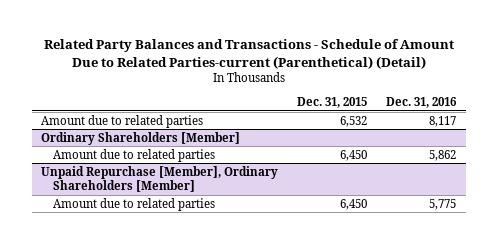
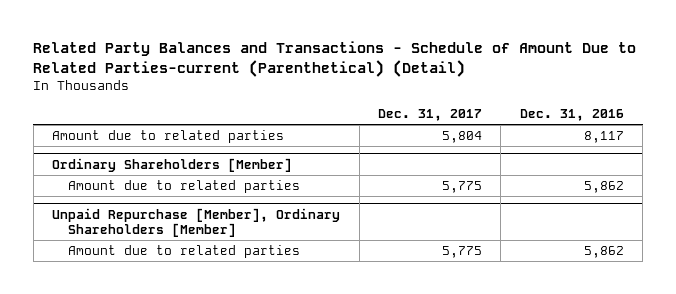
- | Dec. 31, 2015 | Dec. 31, 2016
+ | Dec. 31, 2017 | Dec. 31, 2016
@ Unpaid Repurchase [Member], Ordinary Shareholders [Member]
- Amount due to related parties | 6,450 | 5,775
+ Amount due to related parties | 5,775 | 5,862

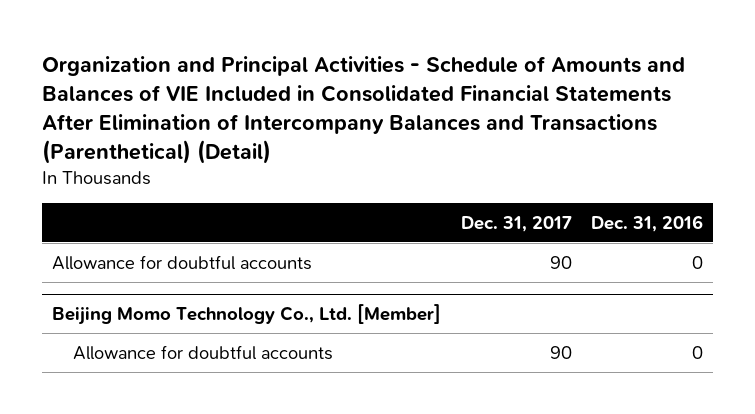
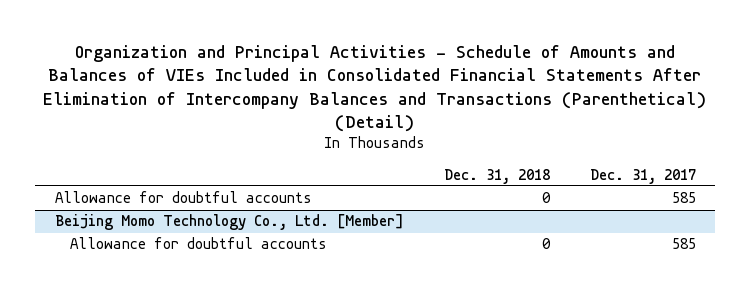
- Organization and Principal Activities - Schedule of Amounts and Balances of VIE Included in Consolidated Financial Statements After Elimination of Intercompany Balances and Transactions (Parenthetical) (Detail)
+ Organization and Principal Activities - Schedule of Amounts and Balances of VIEs Included in Consolidated Financial Statements After Elimination of Intercompany Balances and Transactions (Parenthetical) (Detail)
- | Dec. 31, 2017 | Dec. 31, 2016
+ | Dec. 31, 2018 | Dec. 31, 2017
- Allowance for doubtful accounts | 90 | 0
+ Allowance for doubtful accounts | 0 | 585
@ Beijing Momo Technology Co., Ltd. [Member]
- Allowance for doubtful accounts | 90 | 0
+ Allowance for doubtful accounts | 0 | 585

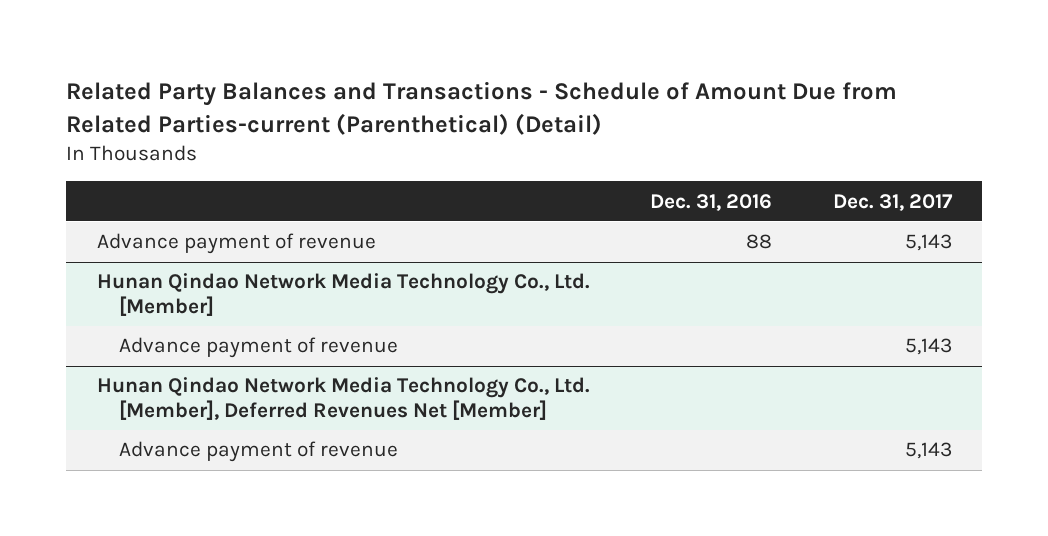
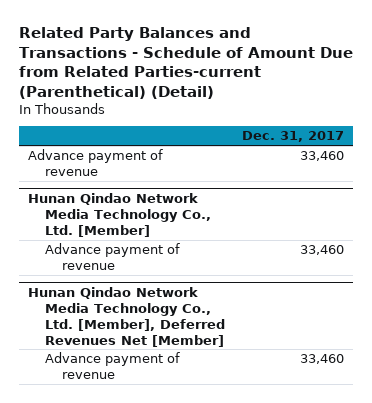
- | Dec. 31, 2016 | Dec. 31, 2017
+ | Dec. 31, 2017
- Advance payment of revenue | 88 | 5,143
+ Advance payment of revenue | 33,460
@ Hunan Qindao Network Media Technology Co., Ltd. [Member]
- Advance payment of revenue | | 5,143
+ Advance payment of revenue | 33,460
@ Hunan Qindao Network Media Technology Co., Ltd. [Member], Deferred Revenues Net [Member]
- Advance payment of revenue | | 5,143
+ Advance payment of revenue | 33,460

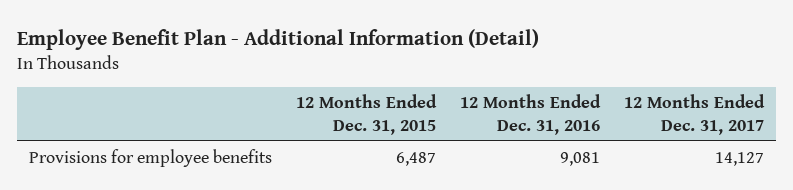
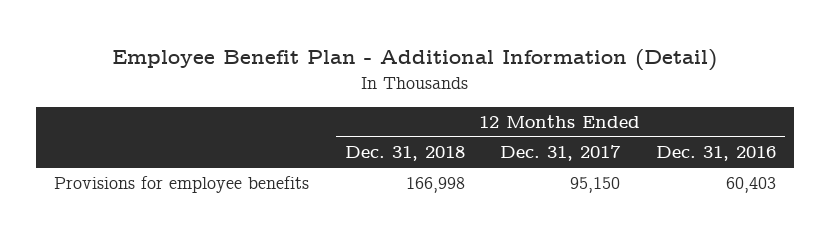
- | 12 Months Ended Dec. 31, 2015 | 12 Months Ended Dec. 31, 2016 | 12 Months Ended Dec. 31, 2017
+ | 12 Months Ended Dec. 31, 2018 | 12 Months Ended Dec. 31, 2017 | 12 Months Ended Dec. 31, 2016
- Provisions for employee benefits | 6,487 | 9,081 | 14,127
+ Provisions for employee benefits | 166,998 | 95,150 | 60,403

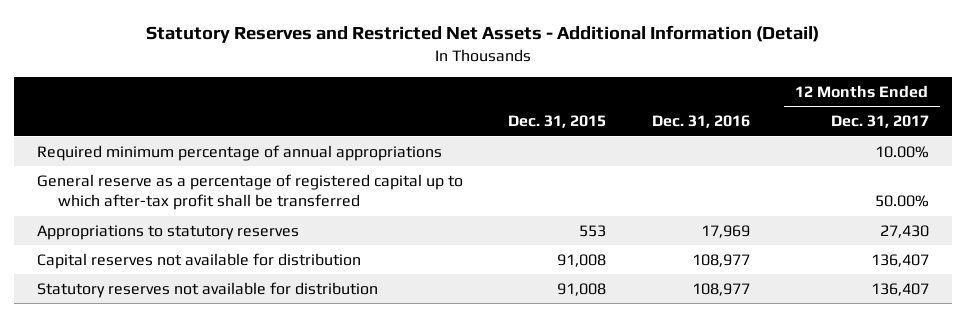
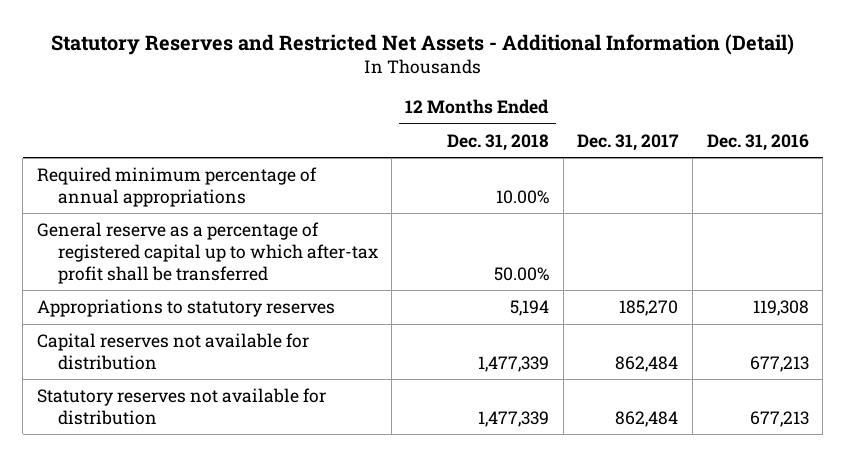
- | Dec. 31, 2015 | Dec. 31, 2016 | 12 Months Ended Dec. 31, 2017
+ | 12 Months Ended Dec. 31, 2018 | Dec. 31, 2017 | Dec. 31, 2016
- Appropriations to statutory reserves | 553 | 17,969 | 27,430
- Capital reserves not available for distribution | 91,008 | 108,977 | 136,407
- Statutory reserves not available for distribution | 91,008 | 108,977 | 136,407
+ Appropriations to statutory reserves | 5,194 | 185,270 | 119,308
+ Capital reserves not available for distribution | 1,477,339 | 862,484 | 677,213
+ Statutory reserves not available for distribution | 1,477,339 | 862,484 | 677,213

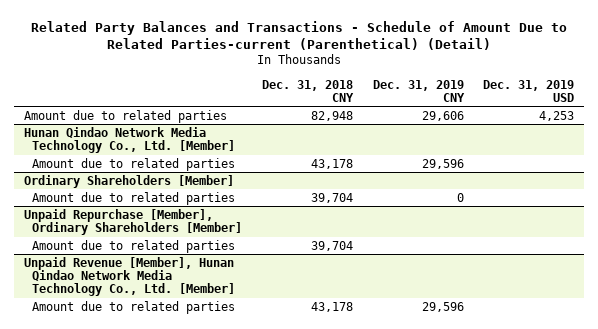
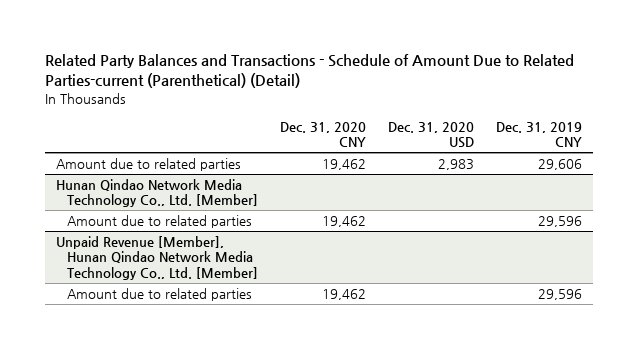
- | Dec. 31, 2018 CNY | Dec. 31, 2019 CNY | Dec. 31, 2019 USD
+ | Dec. 31, 2020 CNY | Dec. 31, 2020 USD | Dec. 31, 2019 CNY
- Ordinary Shareholders [Member]
- Amount due to related parties | 39,704 | 0 |
- Unpaid Repurchase [Member], Ordinary Shareholders [Member]
- Amount due to related parties | 39,704 | |

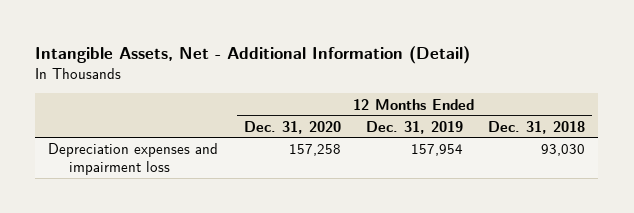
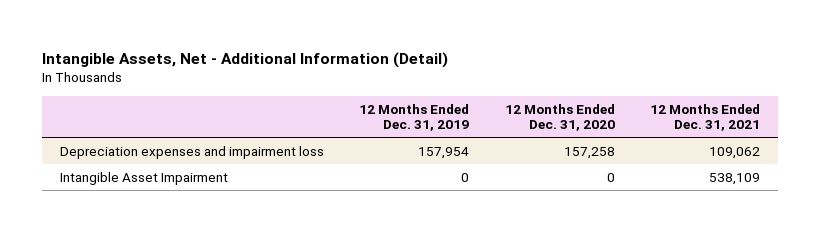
- | 12 Months Ended Dec. 31, 2020 | 12 Months Ended Dec. 31, 2019 | 12 Months Ended Dec. 31, 2018
+ | 12 Months Ended Dec. 31, 2019 | 12 Months Ended Dec. 31, 2020 | 12 Months Ended Dec. 31, 2021
+ Intangible Asset Impairment | 0 | 0 | 538,109

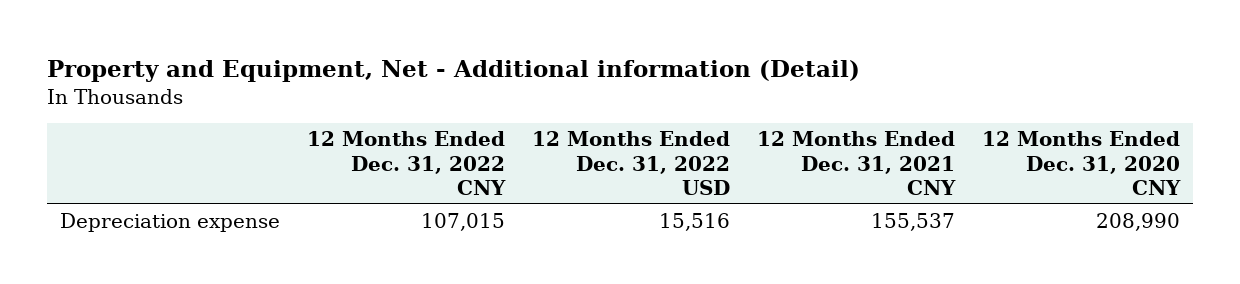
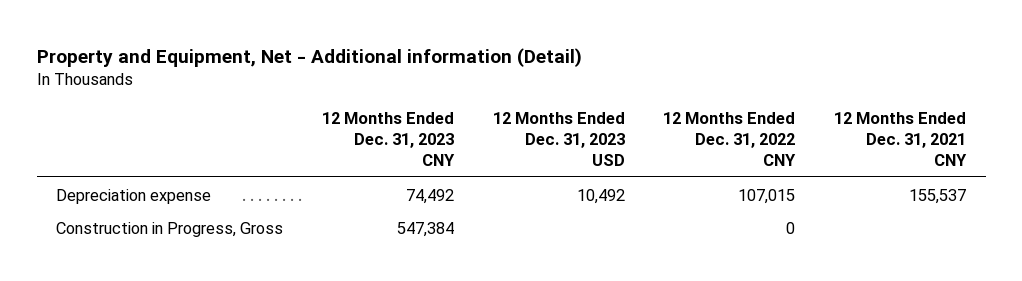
- | 12 Months Ended Dec. 31, 2022 CNY | 12 Months Ended Dec. 31, 2022 USD | 12 Months Ended Dec. 31, 2021 CNY | 12 Months Ended Dec. 31, 2020 CNY
+ | 12 Months Ended Dec. 31, 2023 CNY | 12 Months Ended Dec. 31, 2023 USD | 12 Months Ended Dec. 31, 2022 CNY | 12 Months Ended Dec. 31, 2021 CNY
+ Construction in Progress, Gross | 547,384 | | 0 |

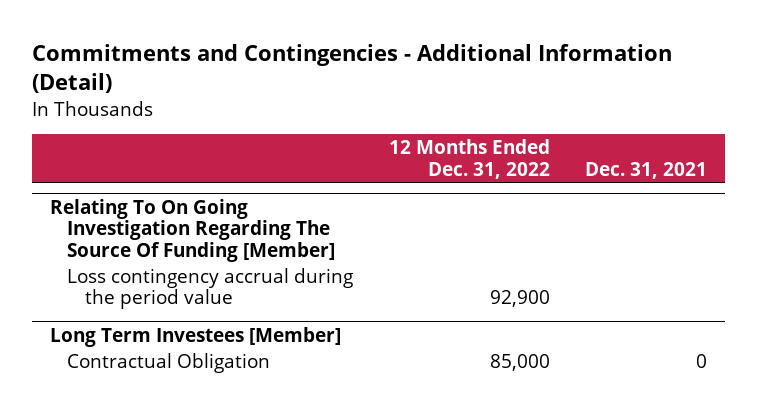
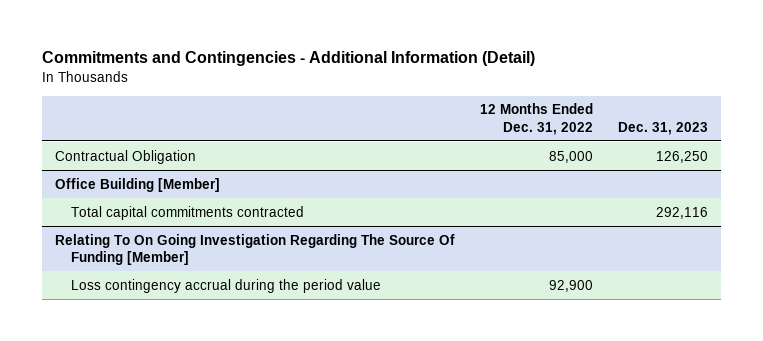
- | 12 Months Ended Dec. 31, 2022 | Dec. 31, 2021
+ | 12 Months Ended Dec. 31, 2022 | Dec. 31, 2023
+ Contractual Obligation | 85,000 | 126,250
+ Office Building [Member]
+ Total capital commitments contracted | | 292,116
- Long Term Investees [Member]
- Contractual Obligation | 85,000 | 0

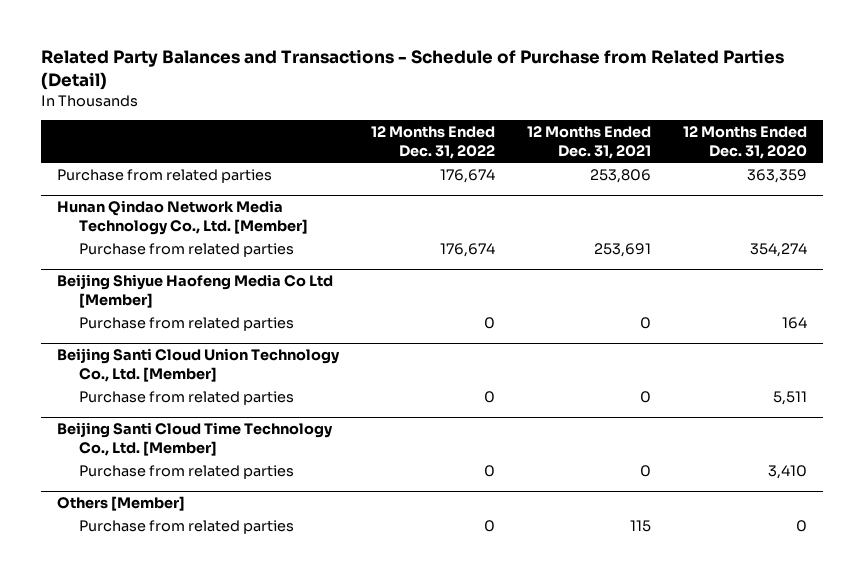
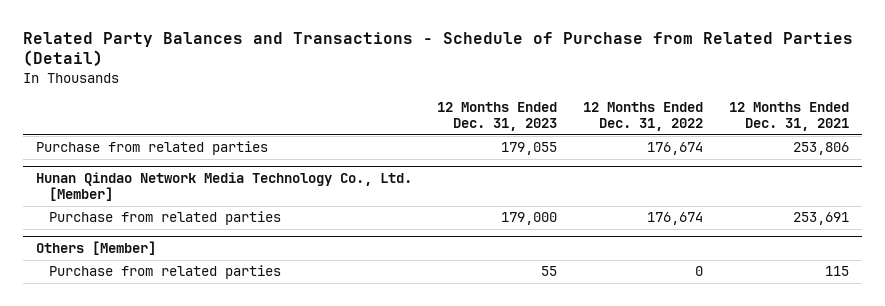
- | 12 Months Ended Dec. 31, 2022 | 12 Months Ended Dec. 31, 2021 | 12 Months Ended Dec. 31, 2020
+ | 12 Months Ended Dec. 31, 2023 | 12 Months Ended Dec. 31, 2022 | 12 Months Ended Dec. 31, 2021
- Beijing Shiyue Haofeng Media Co Ltd [Member]
- Purchase from related parties | 0 | 0 | 164
- Beijing Santi Cloud Union Technology Co., Ltd. [Member]
- Purchase from related parties | 0 | 0 | 5,511
- Beijing Santi Cloud Time Technology Co., Ltd. [Member]
- Purchase from related parties | 0 | 0 | 3,410

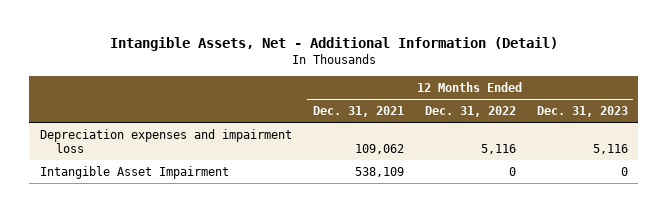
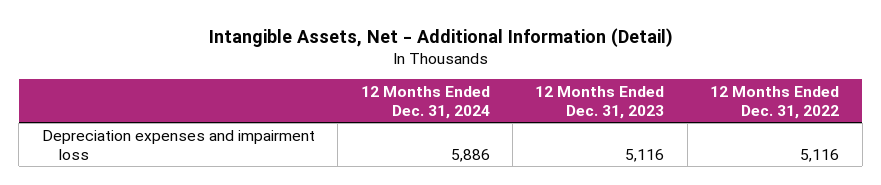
- | 12 Months Ended Dec. 31, 2021 | 12 Months Ended Dec. 31, 2022 | 12 Months Ended Dec. 31, 2023
+ | 12 Months Ended Dec. 31, 2024 | 12 Months Ended Dec. 31, 2023 | 12 Months Ended Dec. 31, 2022
- Intangible Asset Impairment | 538,109 | 0 | 0

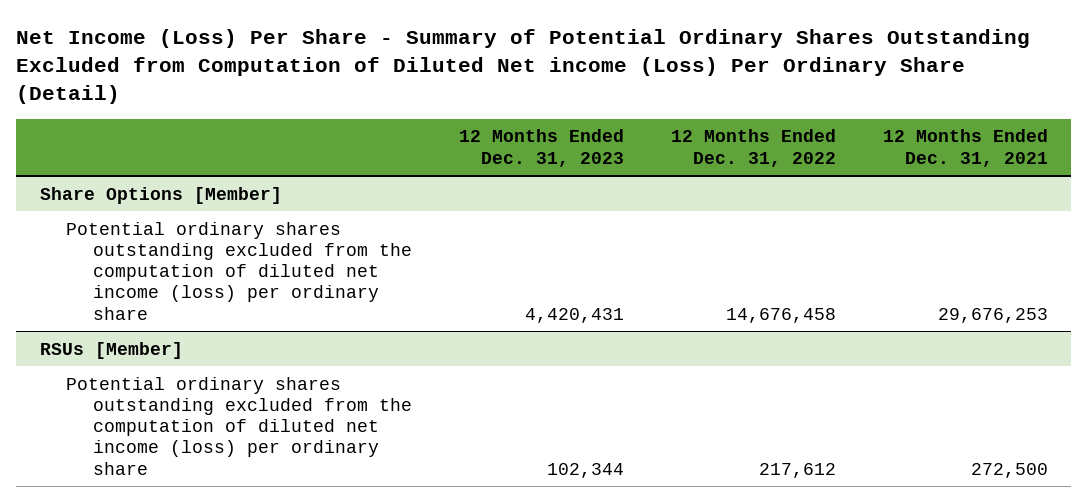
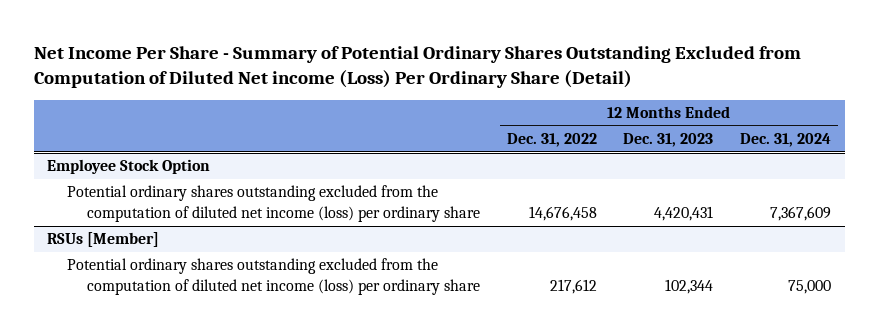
- Net Income (Loss) Per Share - Summary of Potential Ordinary Shares Outstanding Excluded from Computation of Diluted Net income (Loss) Per Ordinary Share (Detail)
+ Net Income Per Share - Summary of Potential Ordinary Shares Outstanding Excluded from Computation of Diluted Net income (Loss) Per Ordinary Share (Detail)
- | 12 Months Ended Dec. 31, 2023 | 12 Months Ended Dec. 31, 2022 | 12 Months Ended Dec. 31, 2021
+ | 12 Months Ended Dec. 31, 2022 | 12 Months Ended Dec. 31, 2023 | 12 Months Ended Dec. 31, 2024
- Share Options [Member]
+ Employee Stock Option

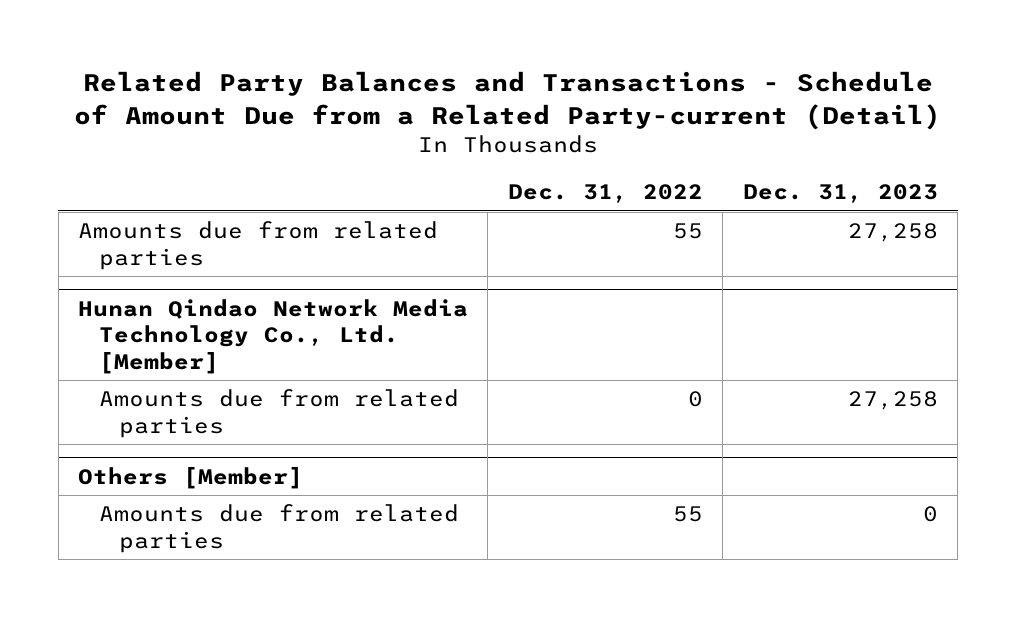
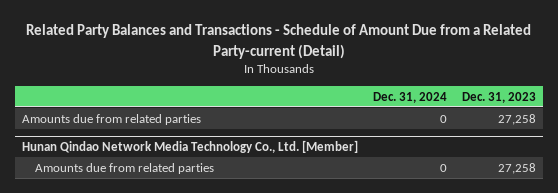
- | Dec. 31, 2022 | Dec. 31, 2023
+ | Dec. 31, 2024 | Dec. 31, 2023
- Others [Member]
- Amounts due from related parties | 55 | 0

